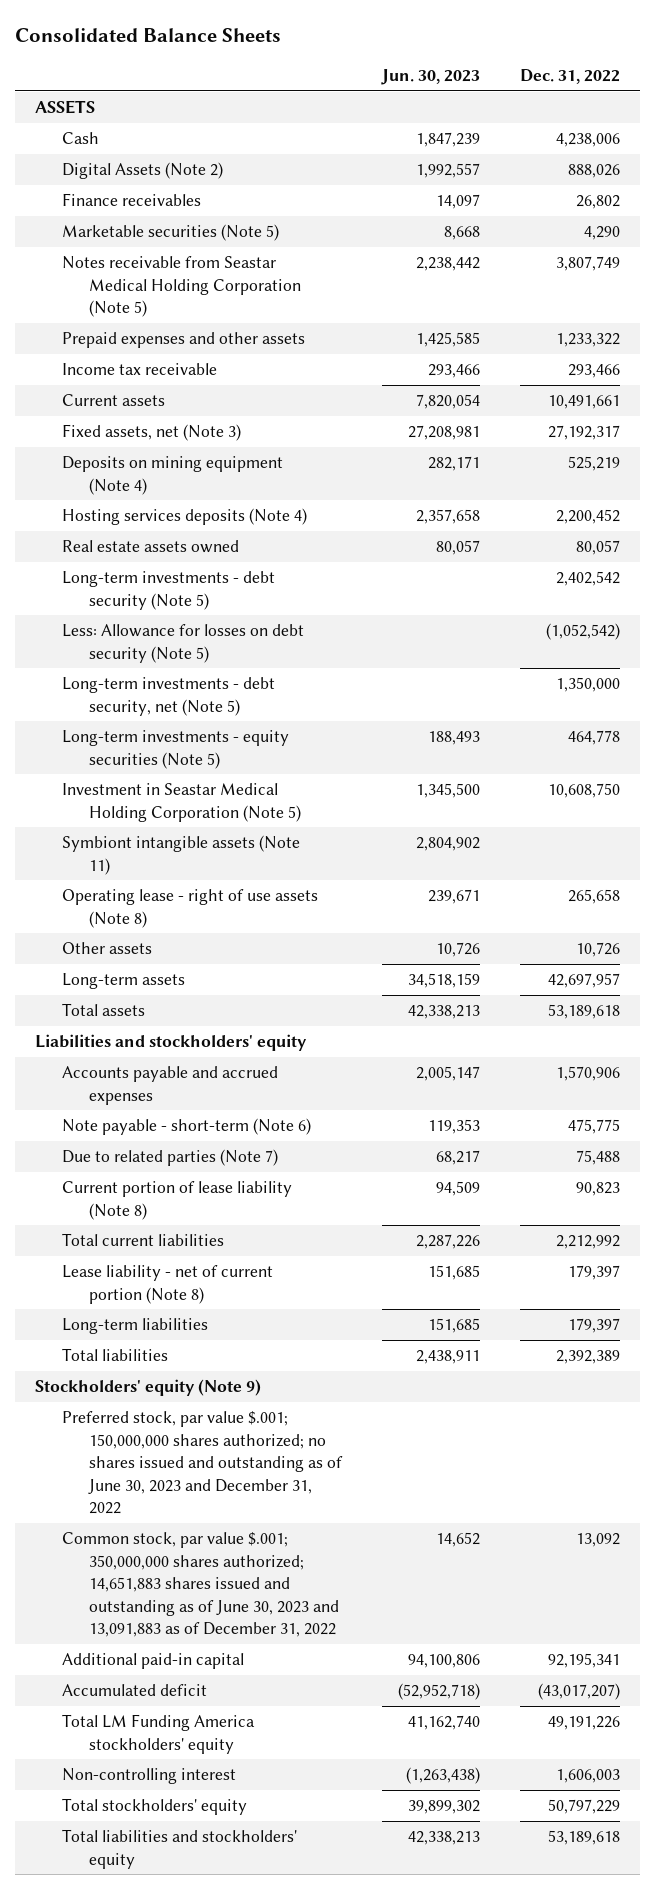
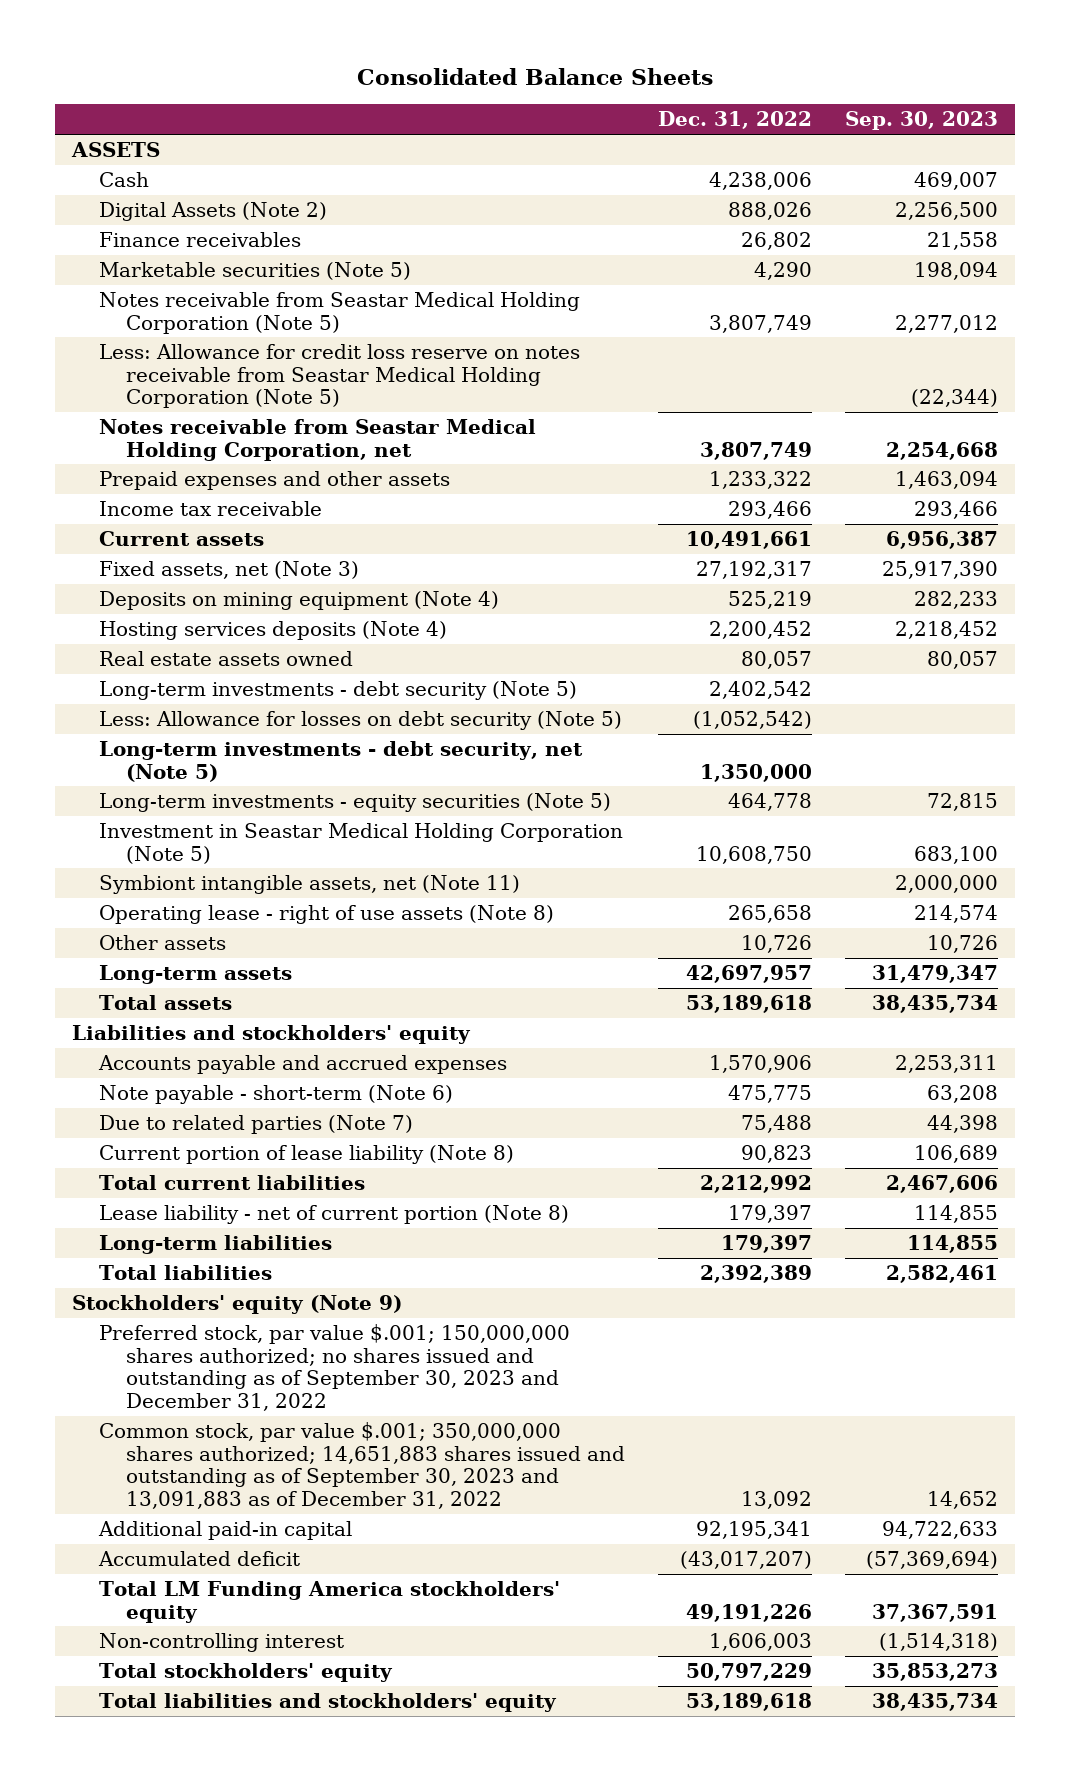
- | Jun. 30, 2023 | Dec. 31, 2022
+ | Dec. 31, 2022 | Sep. 30, 2023
+ Less: Allowance for credit loss reserve on notes receivable from Seastar Medical Holding Corporation (Note 5) | | (22,344)
+ Notes receivable from Seastar Medical Holding Corporation, net | 3,807,749 | 2,254,668
- Symbiont intangible assets (Note 11) | 2,804,902 |
+ Symbiont intangible assets, net (Note 11) | | 2,000,000
- Preferred stock, par value $.001; 150,000,000 shares authorized; no shares issued and outstanding as of June 30, 2023 and December 31, 2022
- Common stock, par value $.001; 350,000,000 shares authorized; 14,651,883 shares issued and outstanding as of June 30, 2023 and 13,091,883 as of December 31, 2022 | 14,652 | 13,092
+ Preferred stock, par value $.001; 150,000,000 shares authorized; no shares issued and outstanding as of September 30, 2023 and December 31, 2022
+ Common stock, par value $.001; 350,000,000 shares authorized; 14,651,883 shares issued and outstanding as of September 30, 2023 and 13,091,883 as of December 31, 2022 | 13,092 | 14,652

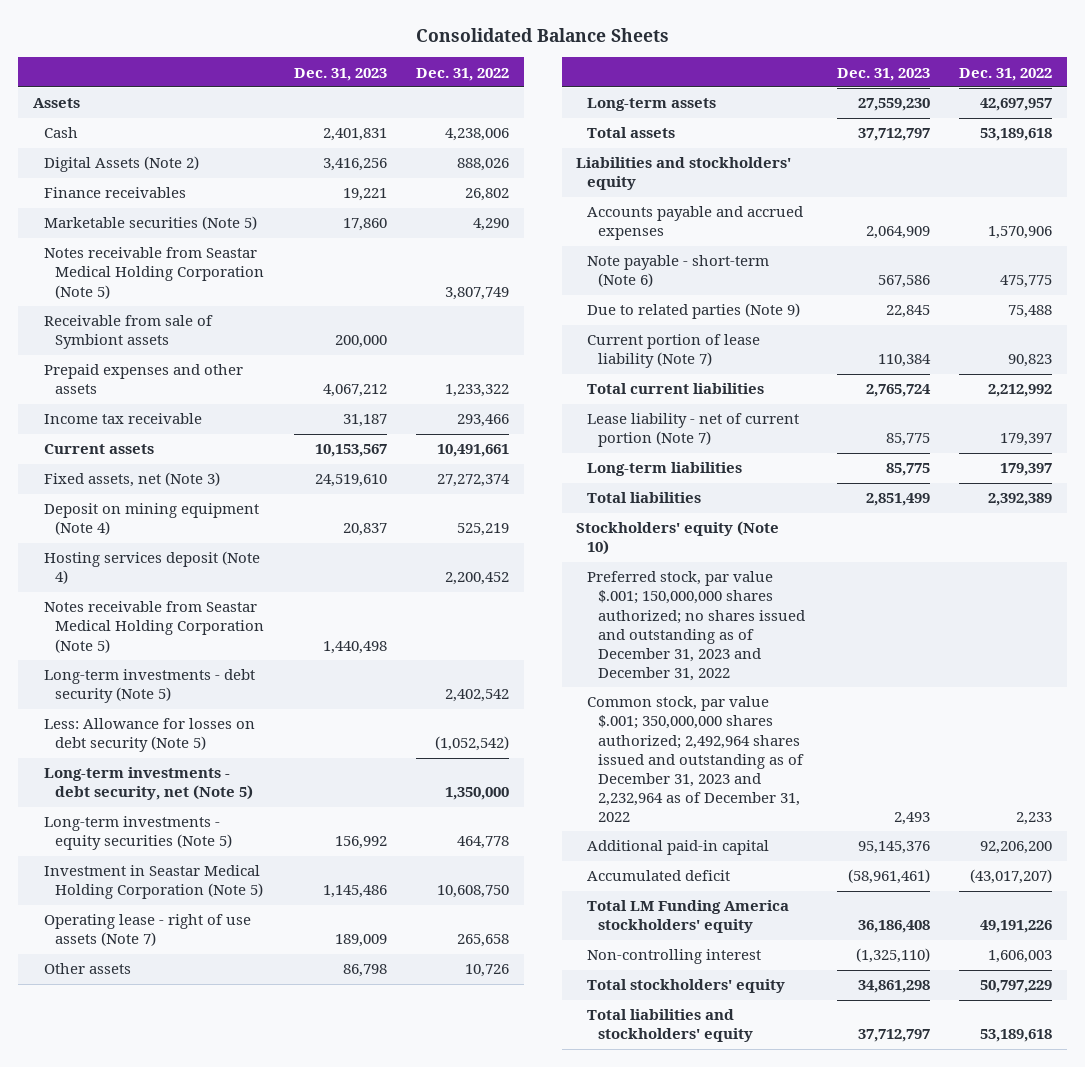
- | Dec. 31, 2022 | Sep. 30, 2023
+ | Dec. 31, 2023 | Dec. 31, 2022
- ASSETS
+ Assets
- Less: Allowance for credit loss reserve on notes receivable from Seastar Medical Holding Corporation (Note 5) | | (22,344)
- Notes receivable from Seastar Medical Holding Corporation, net | 3,807,749 | 2,254,668
+ Receivable from sale of Symbiont assets | 200,000 |
- Fixed assets, net (Note 3) | 27,192,317 | 25,917,390
- Deposits on mining equipment (Note 4) | 525,219 | 282,233
- Hosting services deposits (Note 4) | 2,200,452 | 2,218,452
- Real estate assets owned | 80,057 | 80,057
+ Fixed assets, net (Note 3) | 24,519,610 | 27,272,374
+ Deposit on mining equipment (Note 4) | 20,837 | 525,219
+ Hosting services deposit (Note 4) | | 2,200,452
+ Notes receivable from Seastar Medical Holding Corporation (Note 5) | 1,440,498 |
- Symbiont intangible assets, net (Note 11) | | 2,000,000
- Operating lease - right of use assets (Note 8) | 265,658 | 214,574
+ Operating lease - right of use assets (Note 7) | 189,009 | 265,658
- Due to related parties (Note 7) | 75,488 | 44,398
- Current portion of lease liability (Note 8) | 90,823 | 106,689
+ Due to related parties (Note 9) | 22,845 | 75,488
+ Current portion of lease liability (Note 7) | 110,384 | 90,823
- Lease liability - net of current portion (Note 8) | 179,397 | 114,855
+ Lease liability - net of current portion (Note 7) | 85,775 | 179,397
- Stockholders' equity (Note 9)
- Preferred stock, par value $.001; 150,000,000 shares authorized; no shares issued and outstanding as of September 30, 2023 and December 31, 2022
- Common stock, par value $.001; 350,000,000 shares authorized; 14,651,883 shares issued and outstanding as of September 30, 2023 and 13,091,883 as of December 31, 2022 | 13,092 | 14,652
- Additional paid-in capital | 92,195,341 | 94,722,633
+ Stockholders' equity (Note 10)
+ Preferred stock, par value $.001; 150,000,000 shares authorized; no shares issued and outstanding as of December 31, 2023 and December 31, 2022
+ Common stock, par value $.001; 350,000,000 shares authorized; 2,492,964 shares issued and outstanding as of December 31, 2023 and 2,232,964 as of December 31, 2022 | 2,493 | 2,233
+ Additional paid-in capital | 95,145,376 | 92,206,200

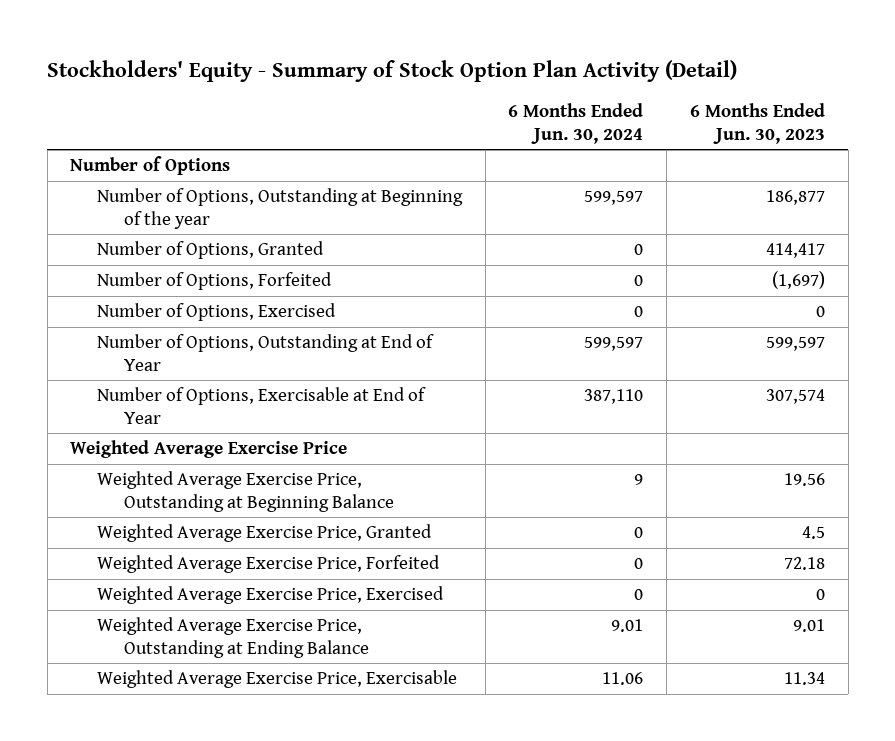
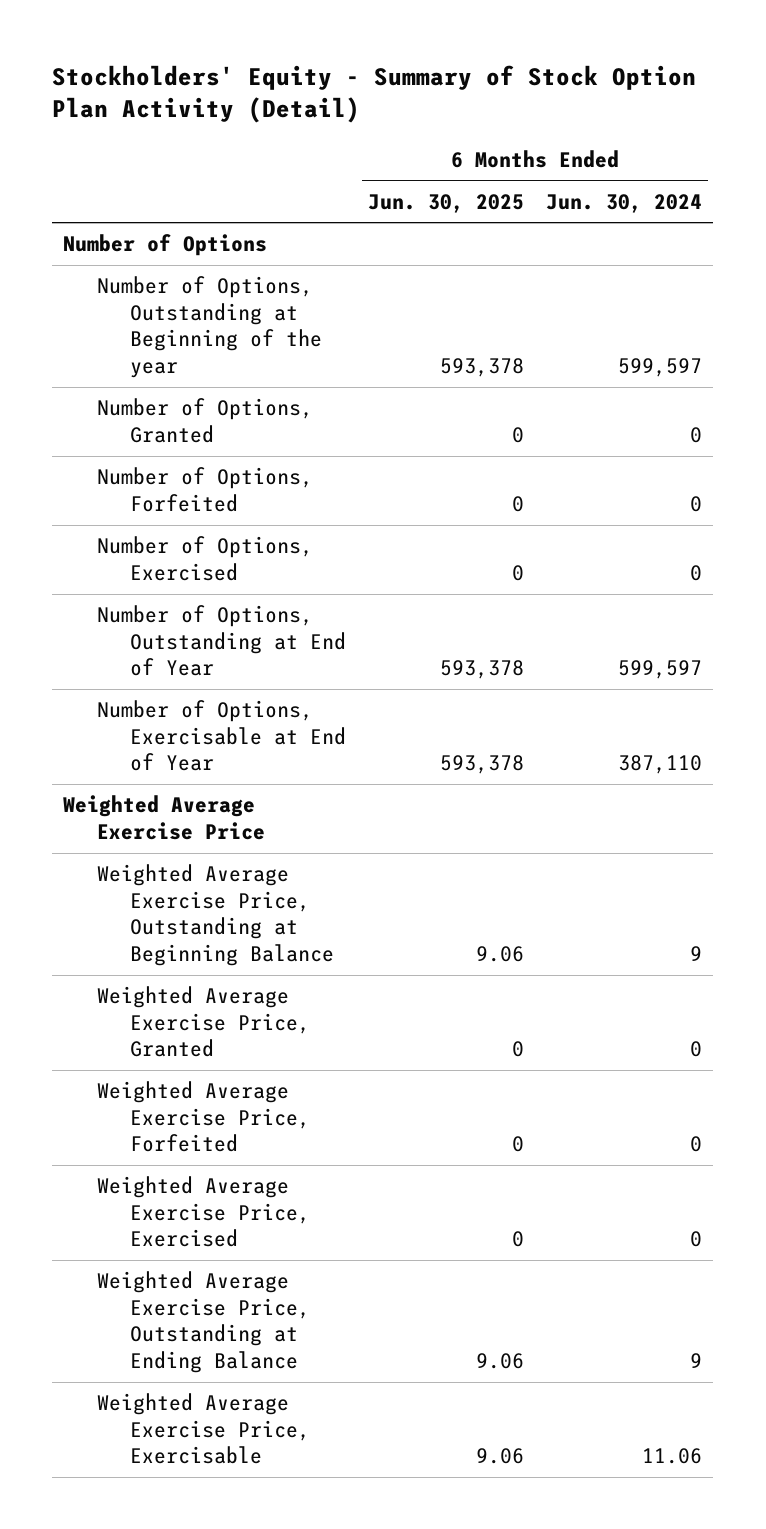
- | 6 Months Ended Jun. 30, 2024 | 6 Months Ended Jun. 30, 2023
+ | 6 Months Ended Jun. 30, 2025 | 6 Months Ended Jun. 30, 2024
- Weighted Average Exercise Price, Outstanding at Ending Balance | 9.01 | 9.01
+ Weighted Average Exercise Price, Outstanding at Ending Balance | 9.06 | 9

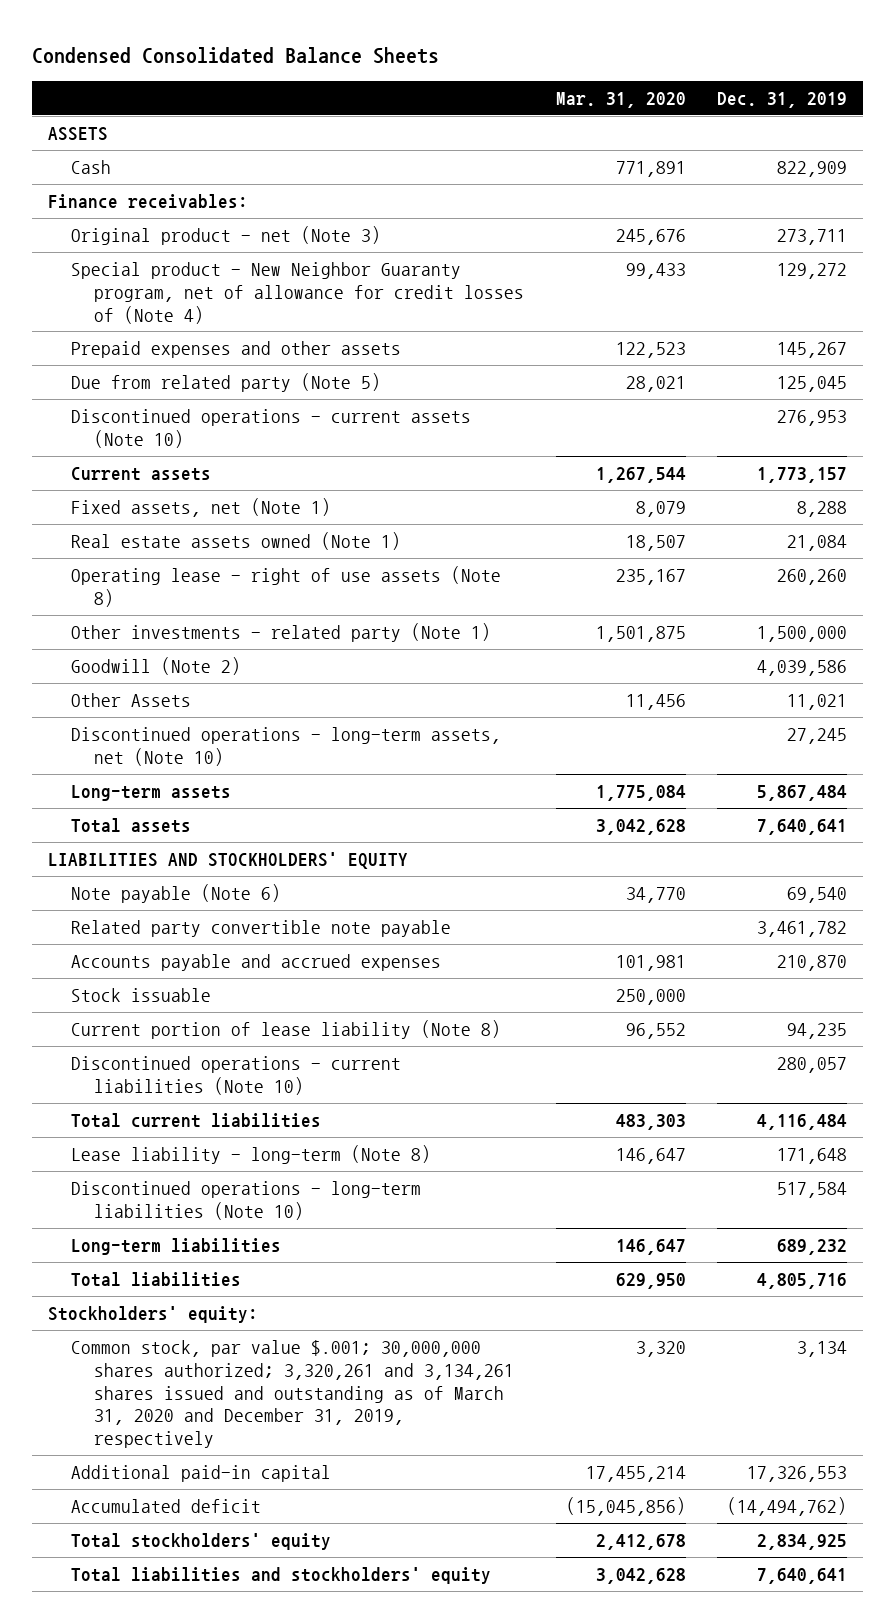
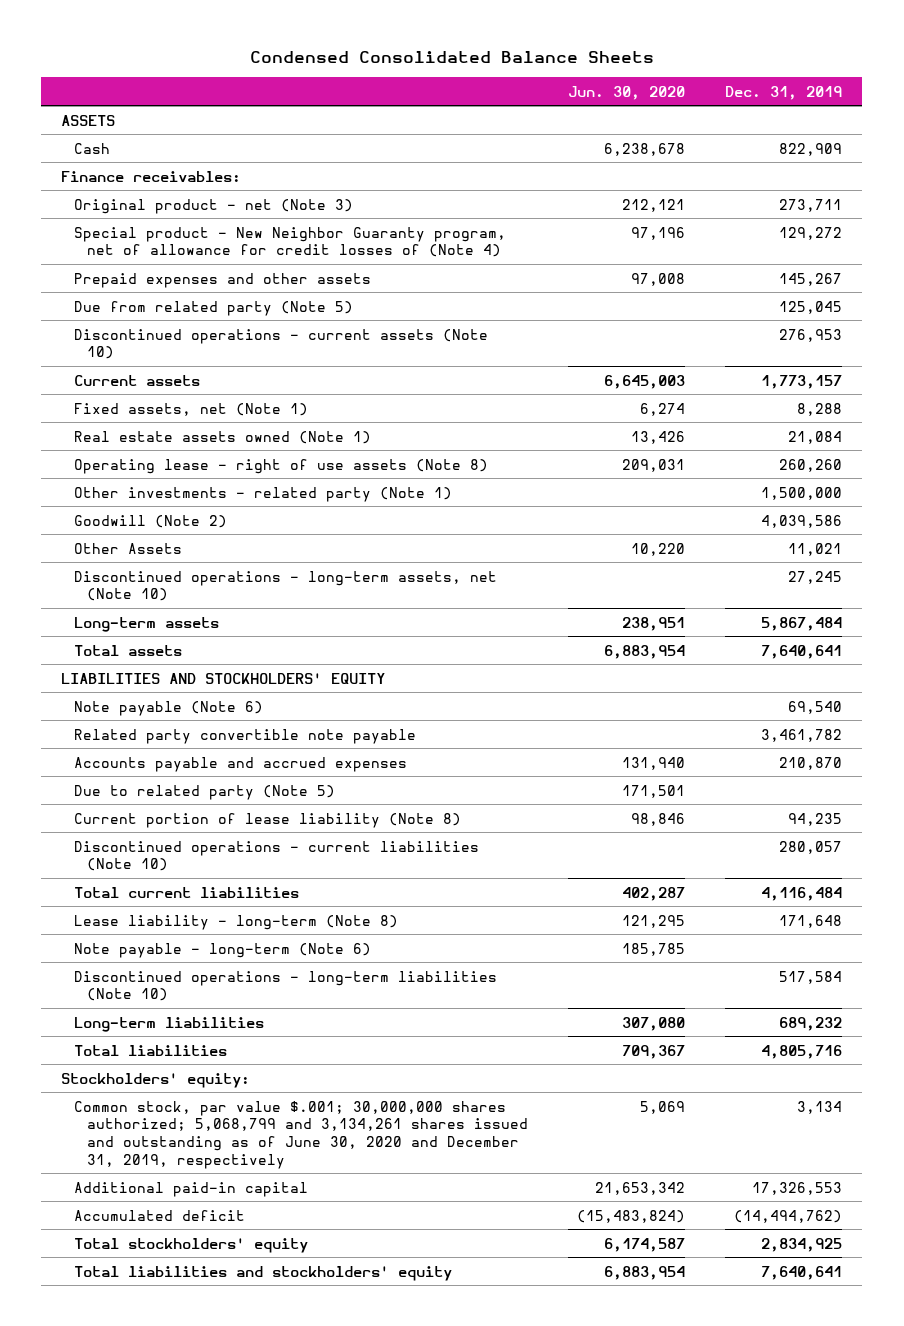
- | Mar. 31, 2020 | Dec. 31, 2019
+ | Jun. 30, 2020 | Dec. 31, 2019
- Stock issuable | 250,000 |
+ Due to related party (Note 5) | 171,501 |
+ Note payable - long-term (Note 6) | 185,785 |
- Common stock, par value $.001; 30,000,000 shares authorized; 3,320,261 and 3,134,261 shares issued and outstanding as of March 31, 2020 and December 31, 2019, respectively | 3,320 | 3,134
+ Common stock, par value $.001; 30,000,000 shares authorized; 5,068,799 and 3,134,261 shares issued and outstanding as of June 30, 2020 and December 31, 2019, respectively | 5,069 | 3,134

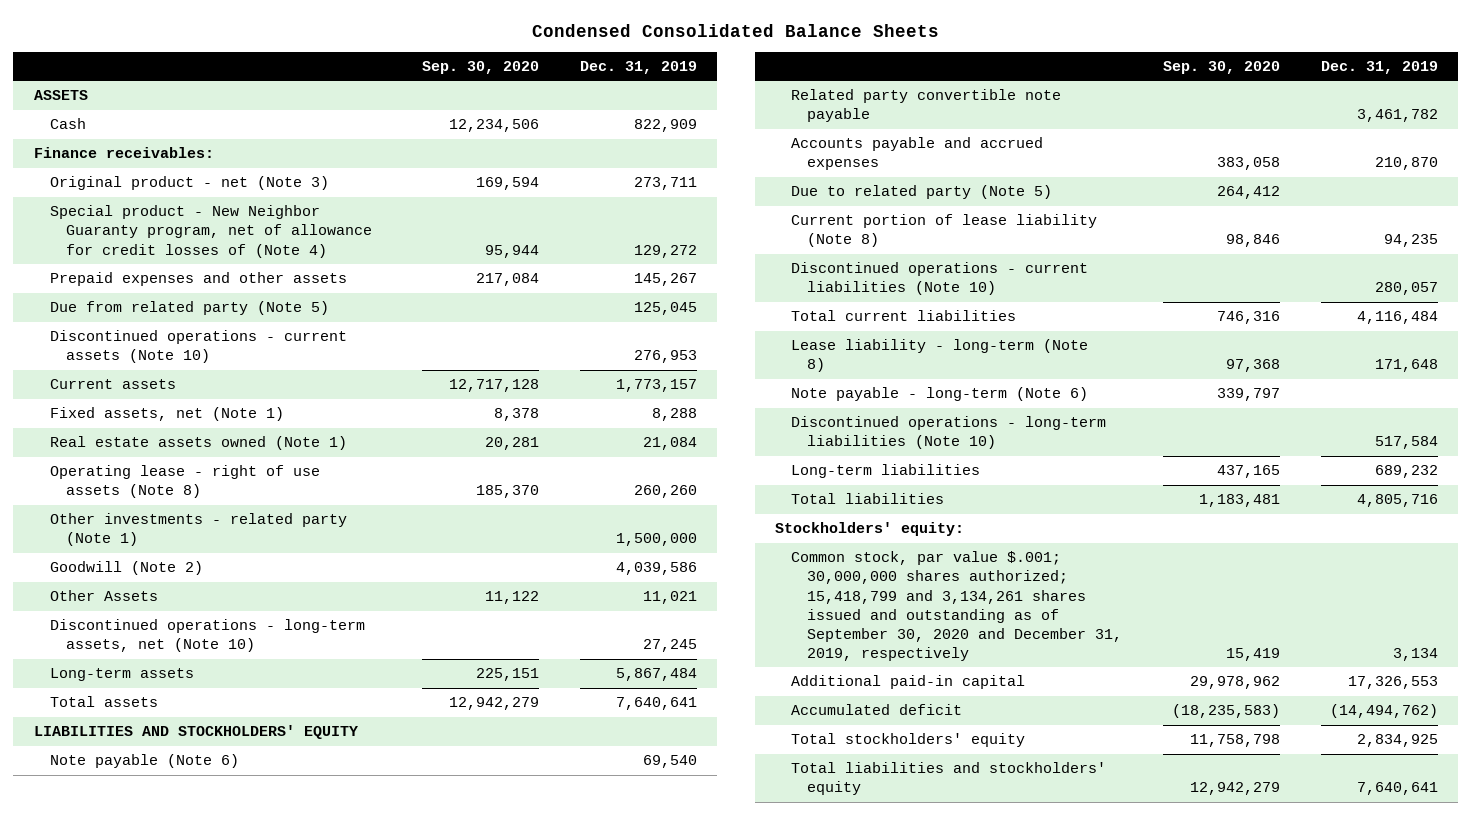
- | Jun. 30, 2020 | Dec. 31, 2019
+ | Sep. 30, 2020 | Dec. 31, 2019
- Common stock, par value $.001; 30,000,000 shares authorized; 5,068,799 and 3,134,261 shares issued and outstanding as of June 30, 2020 and December 31, 2019, respectively | 5,069 | 3,134
+ Common stock, par value $.001; 30,000,000 shares authorized; 15,418,799 and 3,134,261 shares issued and outstanding as of September 30, 2020 and December 31, 2019, respectively | 15,419 | 3,134

